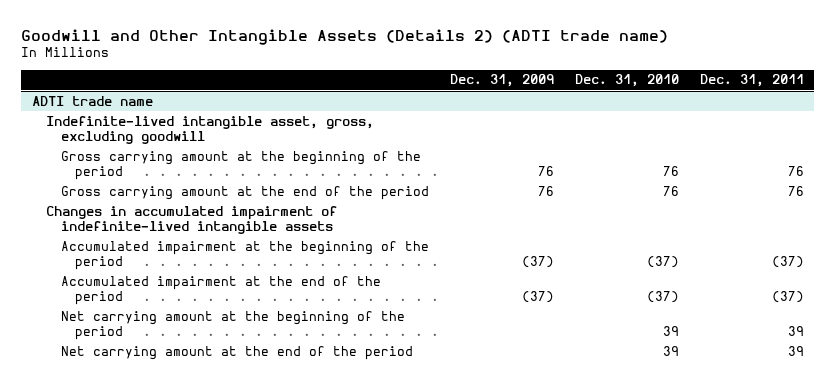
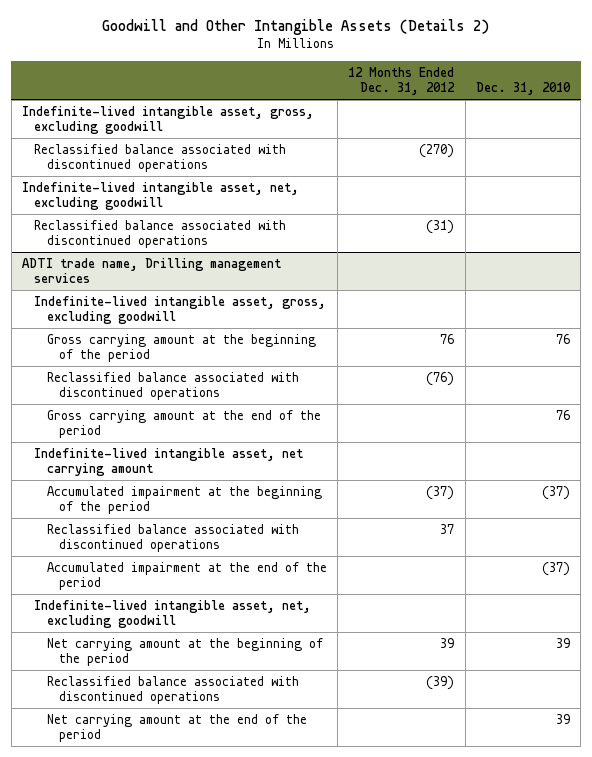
- Goodwill and Other Intangible Assets (Details 2) (ADTI trade name)
+ Goodwill and Other Intangible Assets (Details 2)
- | Dec. 31, 2009 | Dec. 31, 2010 | Dec. 31, 2011
+ | 12 Months Ended Dec. 31, 2012 | Dec. 31, 2010
- ADTI trade name
+ Indefinite-lived intangible asset, gross, excluding goodwill
+ Reclassified balance associated with discontinued operations | (270) |
+ Indefinite-lived intangible asset, net, excluding goodwill
+ Reclassified balance associated with discontinued operations | (31) |
+ ADTI trade name, Drilling management services
+ Reclassified balance associated with discontinued operations | (76) |
- Changes in accumulated impairment of indefinite-lived intangible assets
+ Indefinite-lived intangible asset, net carrying amount
+ Reclassified balance associated with discontinued operations | 37 |
+ Indefinite-lived intangible asset, net, excluding goodwill
+ Reclassified balance associated with discontinued operations | (39) |

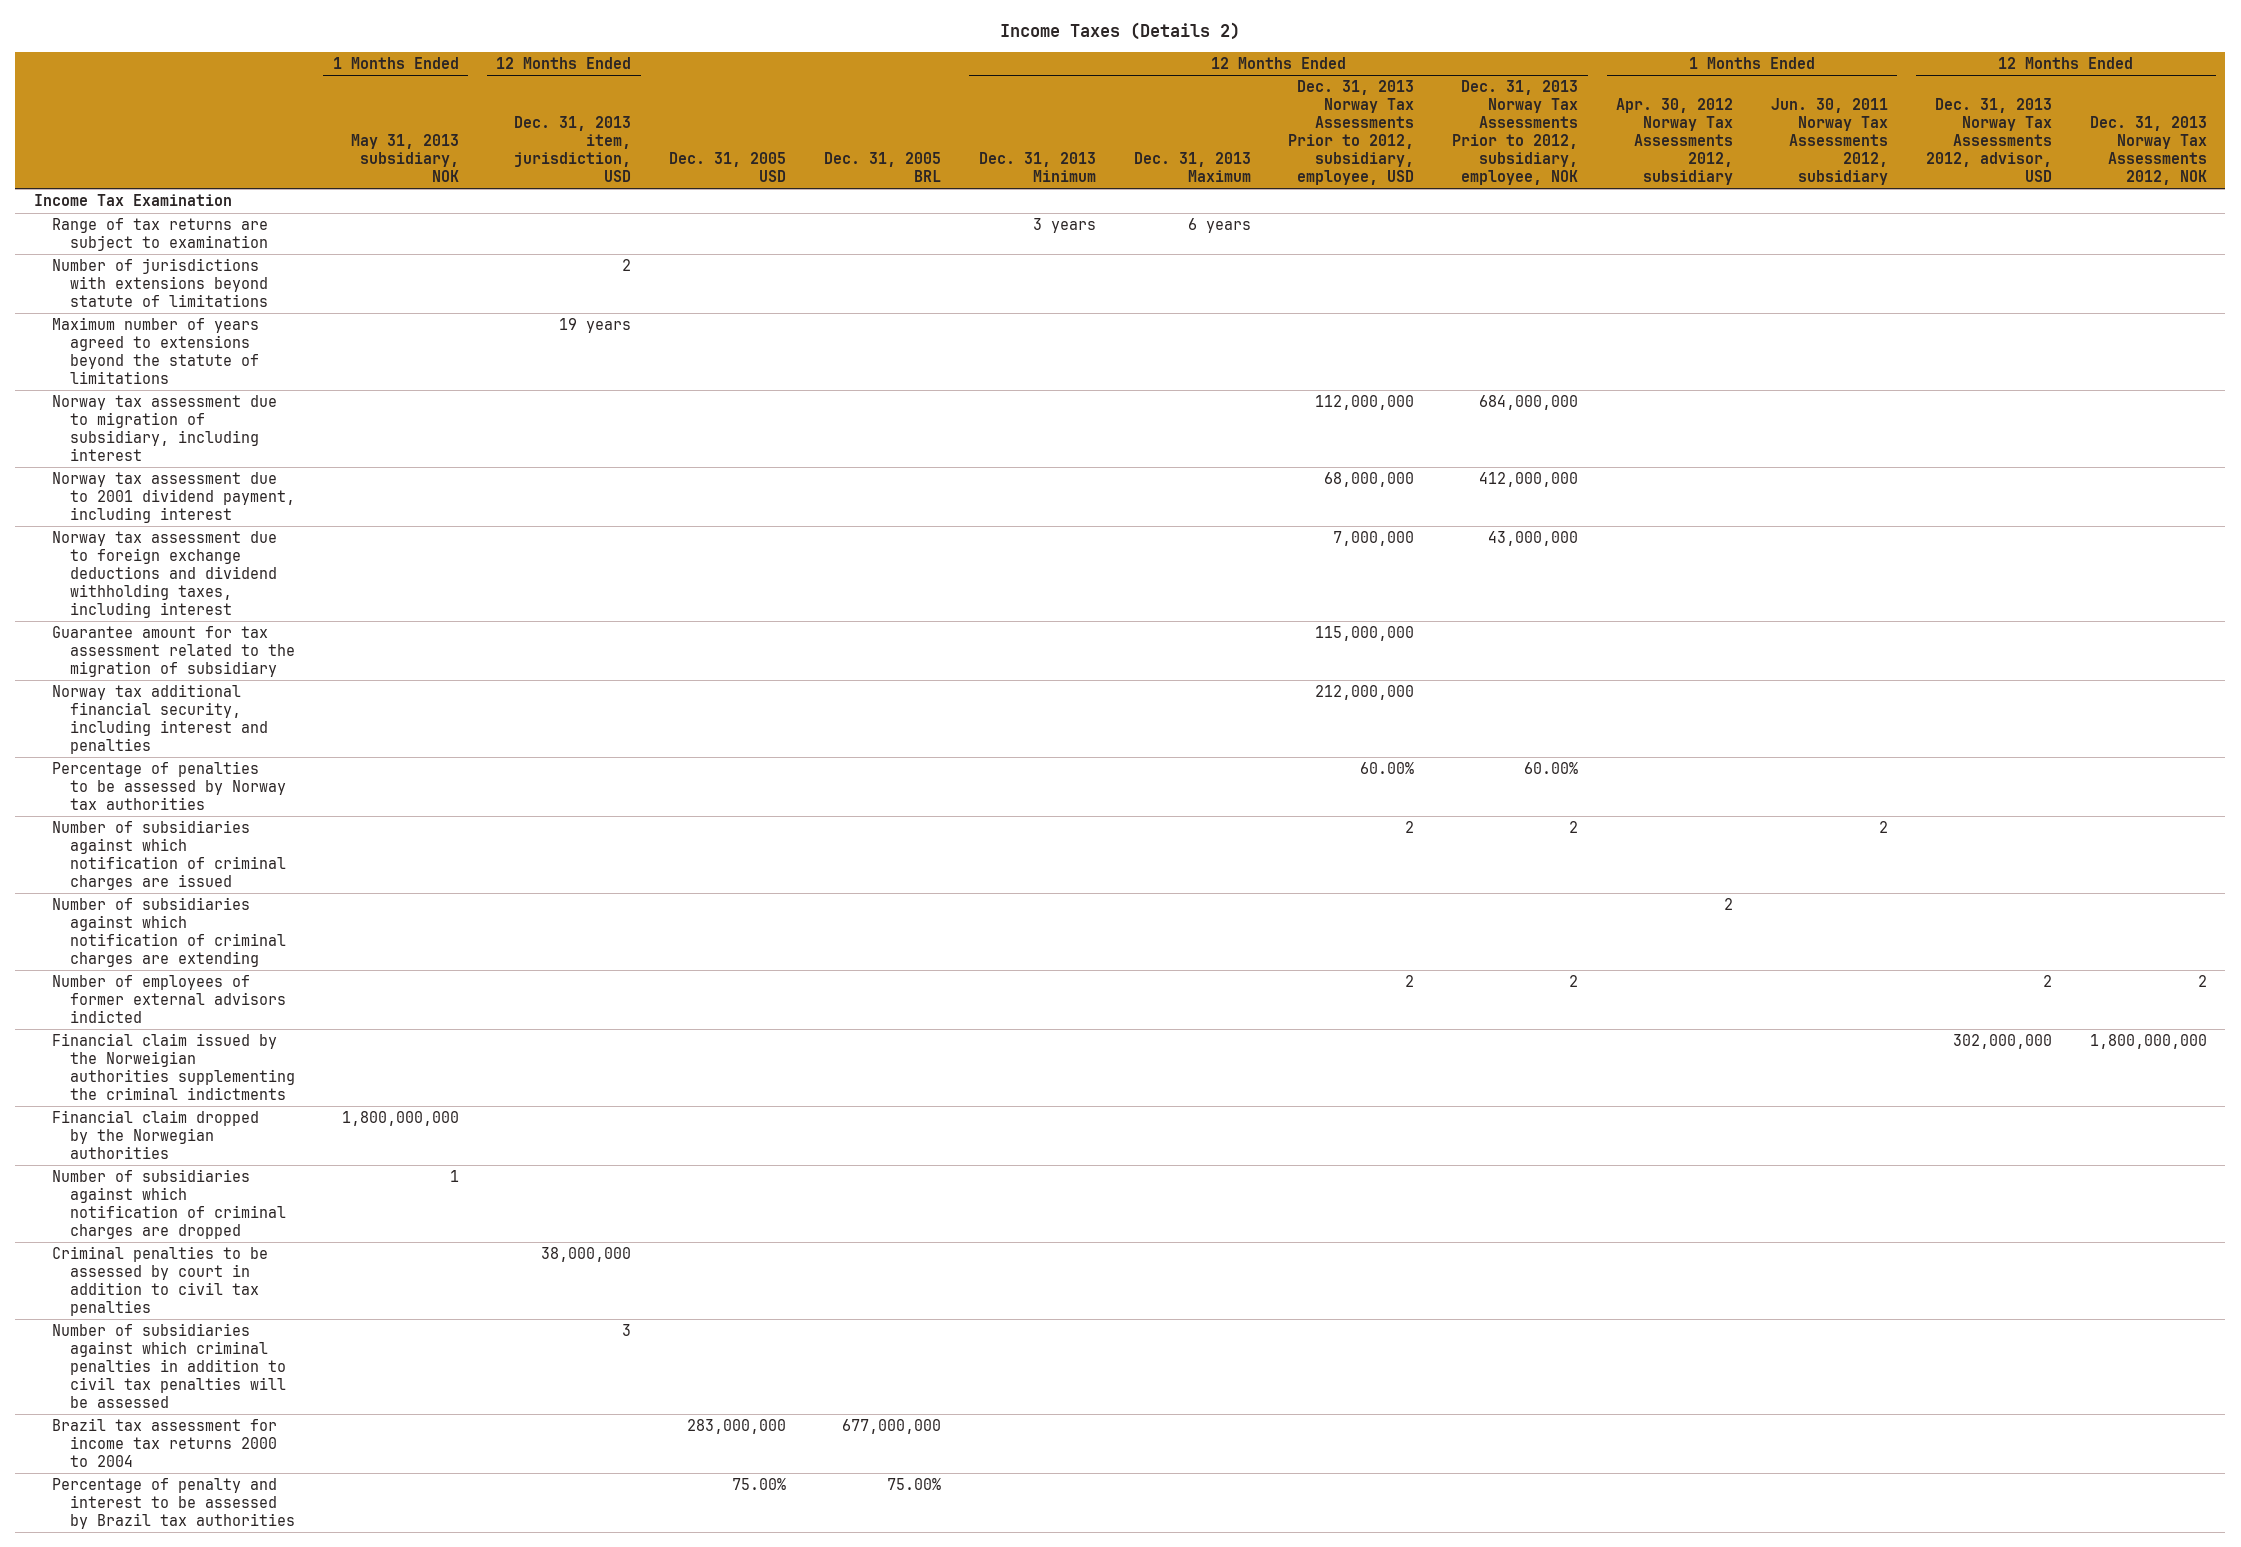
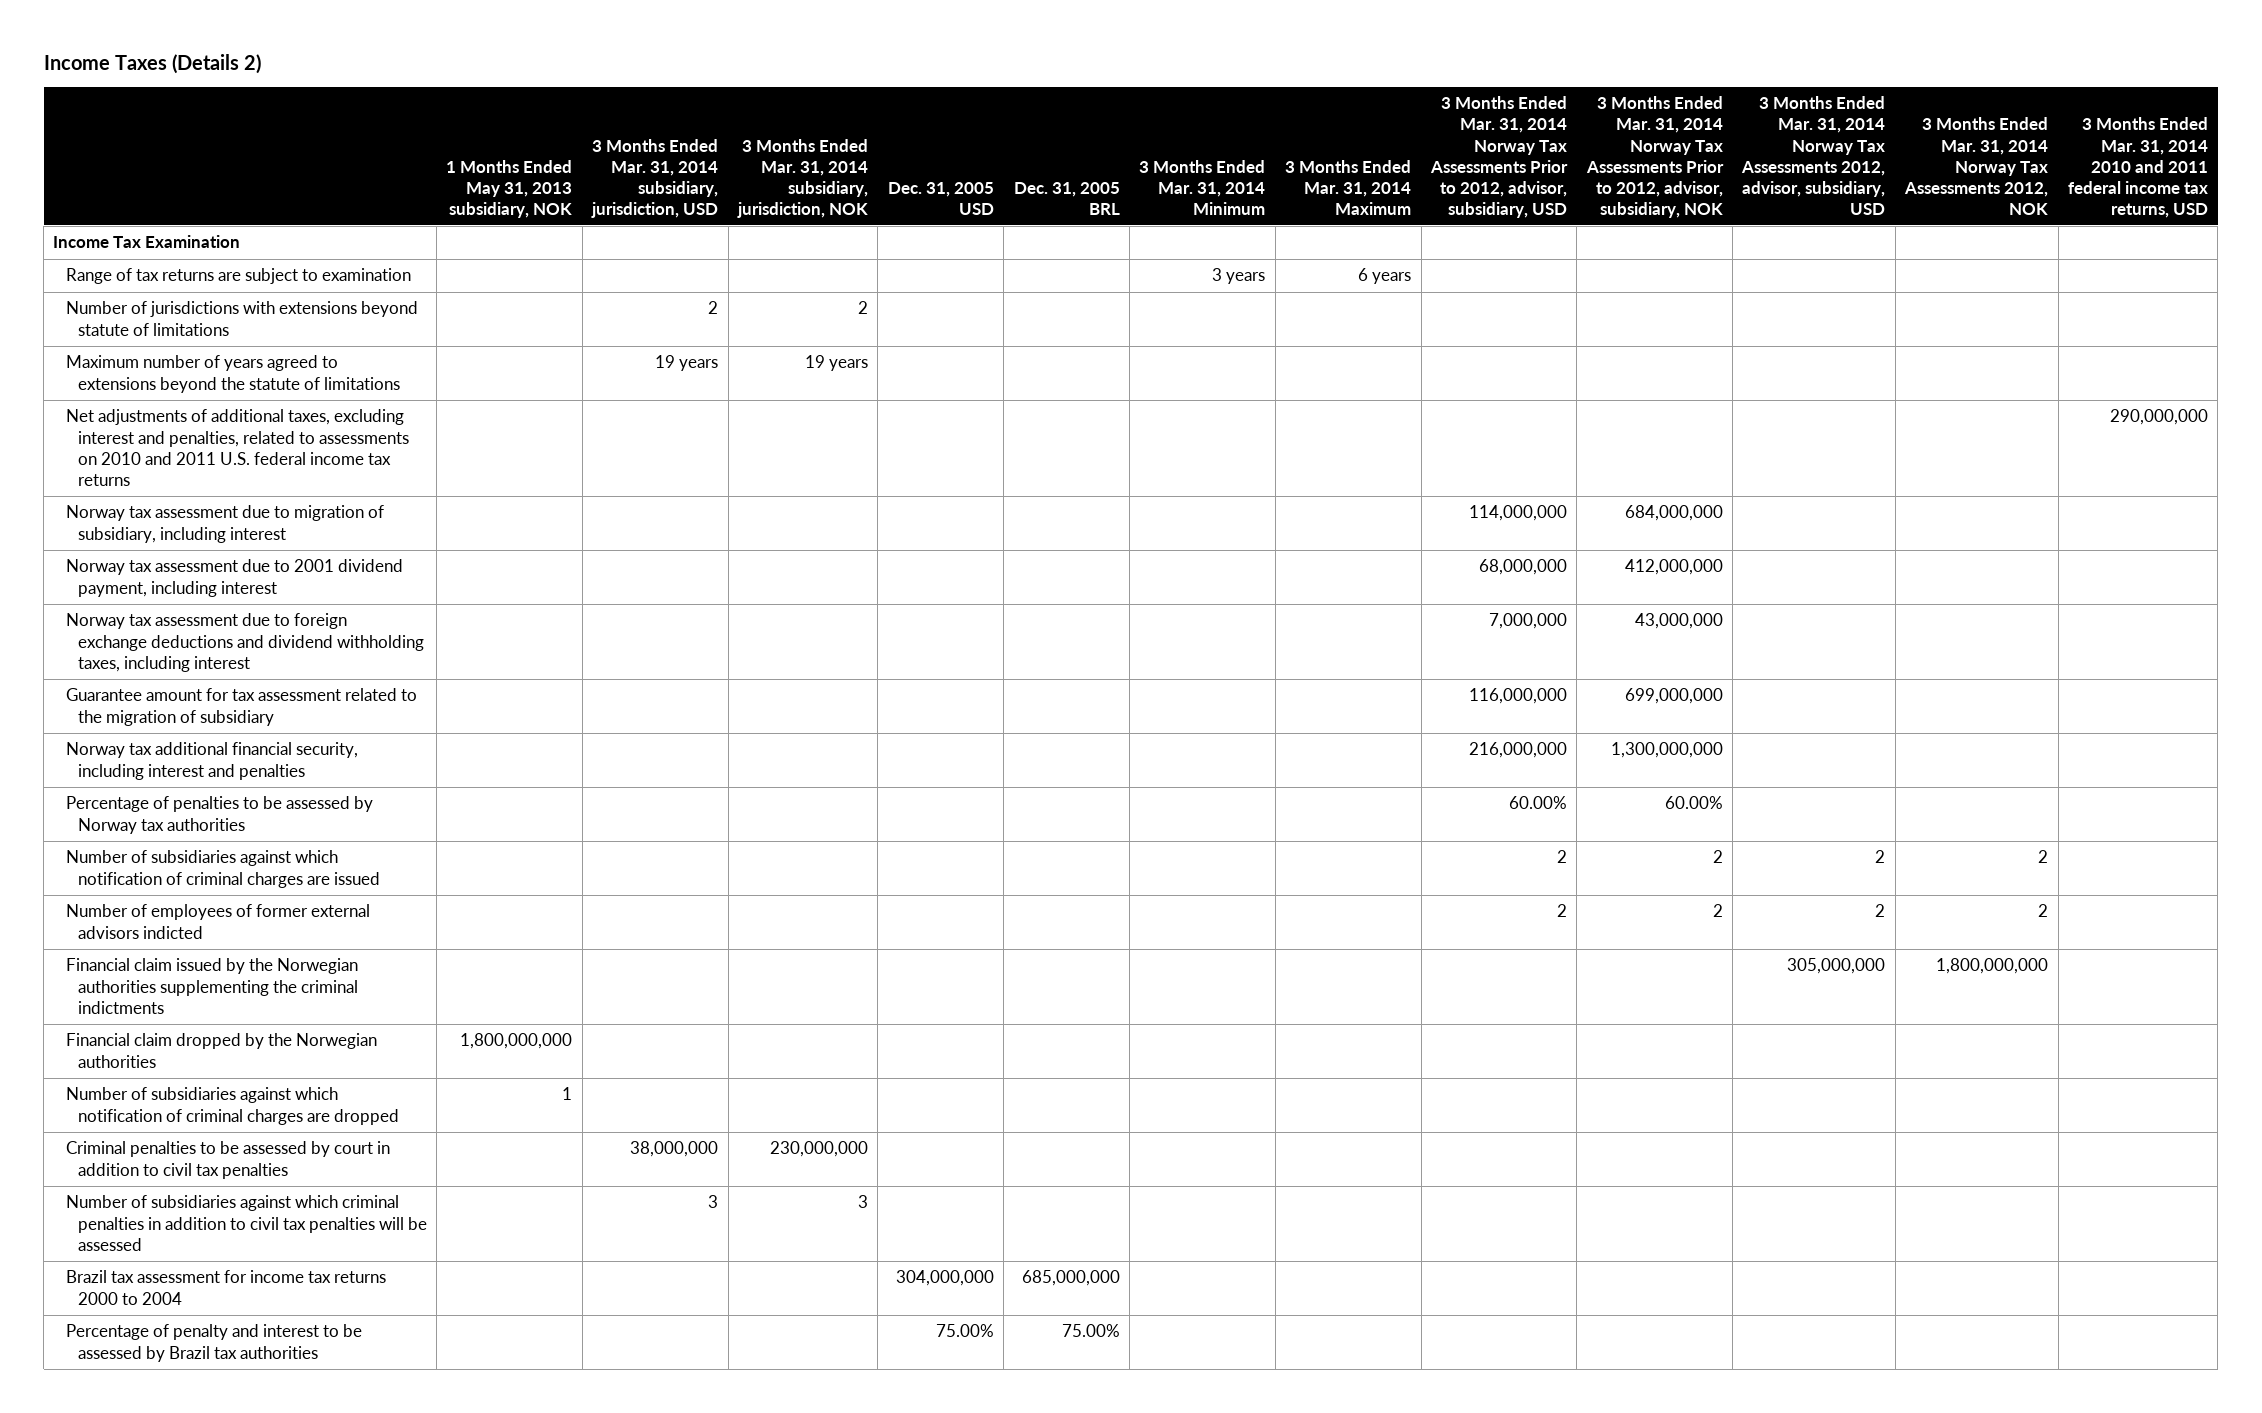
- | 1 Months Ended May 31, 2013 subsidiary, NOK | 12 Months Ended Dec. 31, 2013 item, jurisdiction, USD | Dec. 31, 2005 USD | Dec. 31, 2005 BRL | 12 Months Ended Dec. 31, 2013 Minimum | 12 Months Ended Dec. 31, 2013 Maximum | 12 Months Ended Dec. 31, 2013 Norway Tax Assessments Prior to 2012, subsidiary, employee, USD | 12 Months Ended Dec. 31, 2013 Norway Tax Assessments Prior to 2012, subsidiary, employee, NOK | 1 Months Ended Apr. 30, 2012 Norway Tax Assessments 2012, subsidiary | 1 Months Ended Jun. 30, 2011 Norway Tax Assessments 2012, subsidiary | 12 Months Ended Dec. 31, 2013 Norway Tax Assessments 2012, advisor, USD | 12 Months Ended Dec. 31, 2013 Norway Tax Assessments 2012, NOK
+ | 1 Months Ended May 31, 2013 subsidiary, NOK | 3 Months Ended Mar. 31, 2014 subsidiary, jurisdiction, USD | 3 Months Ended Mar. 31, 2014 subsidiary, jurisdiction, NOK | Dec. 31, 2005 USD | Dec. 31, 2005 BRL | 3 Months Ended Mar. 31, 2014 Minimum | 3 Months Ended Mar. 31, 2014 Maximum | 3 Months Ended Mar. 31, 2014 Norway Tax Assessments Prior to 2012, advisor, subsidiary, USD | 3 Months Ended Mar. 31, 2014 Norway Tax Assessments Prior to 2012, advisor, subsidiary, NOK | 3 Months Ended Mar. 31, 2014 Norway Tax Assessments 2012, advisor, subsidiary, USD | 3 Months Ended Mar. 31, 2014 Norway Tax Assessments 2012, NOK | 3 Months Ended Mar. 31, 2014 2010 and 2011 federal income tax returns, USD
+ Net adjustments of additional taxes, excluding interest and penalties, related to assessments on 2010 and 2011 U.S. federal income tax returns | | | | | | | | | | | | 290,000,000
- Number of subsidiaries against which notification of criminal charges are extending | | | | | | | | | 2 | | |
- Financial claim issued by the Norweigian authorities supplementing the criminal indictments | | | | | | | | | | | 302,000,000 | 1,800,000,000
+ Financial claim issued by the Norwegian authorities supplementing the criminal indictments | | | | | | | | | | 305,000,000 | 1,800,000,000 |
- Brazil tax assessment for income tax returns 2000 to 2004 | | | 283,000,000 | 677,000,000 | | | | | | | |
+ Brazil tax assessment for income tax returns 2000 to 2004 | | | | 304,000,000 | 685,000,000 | | | | | | |

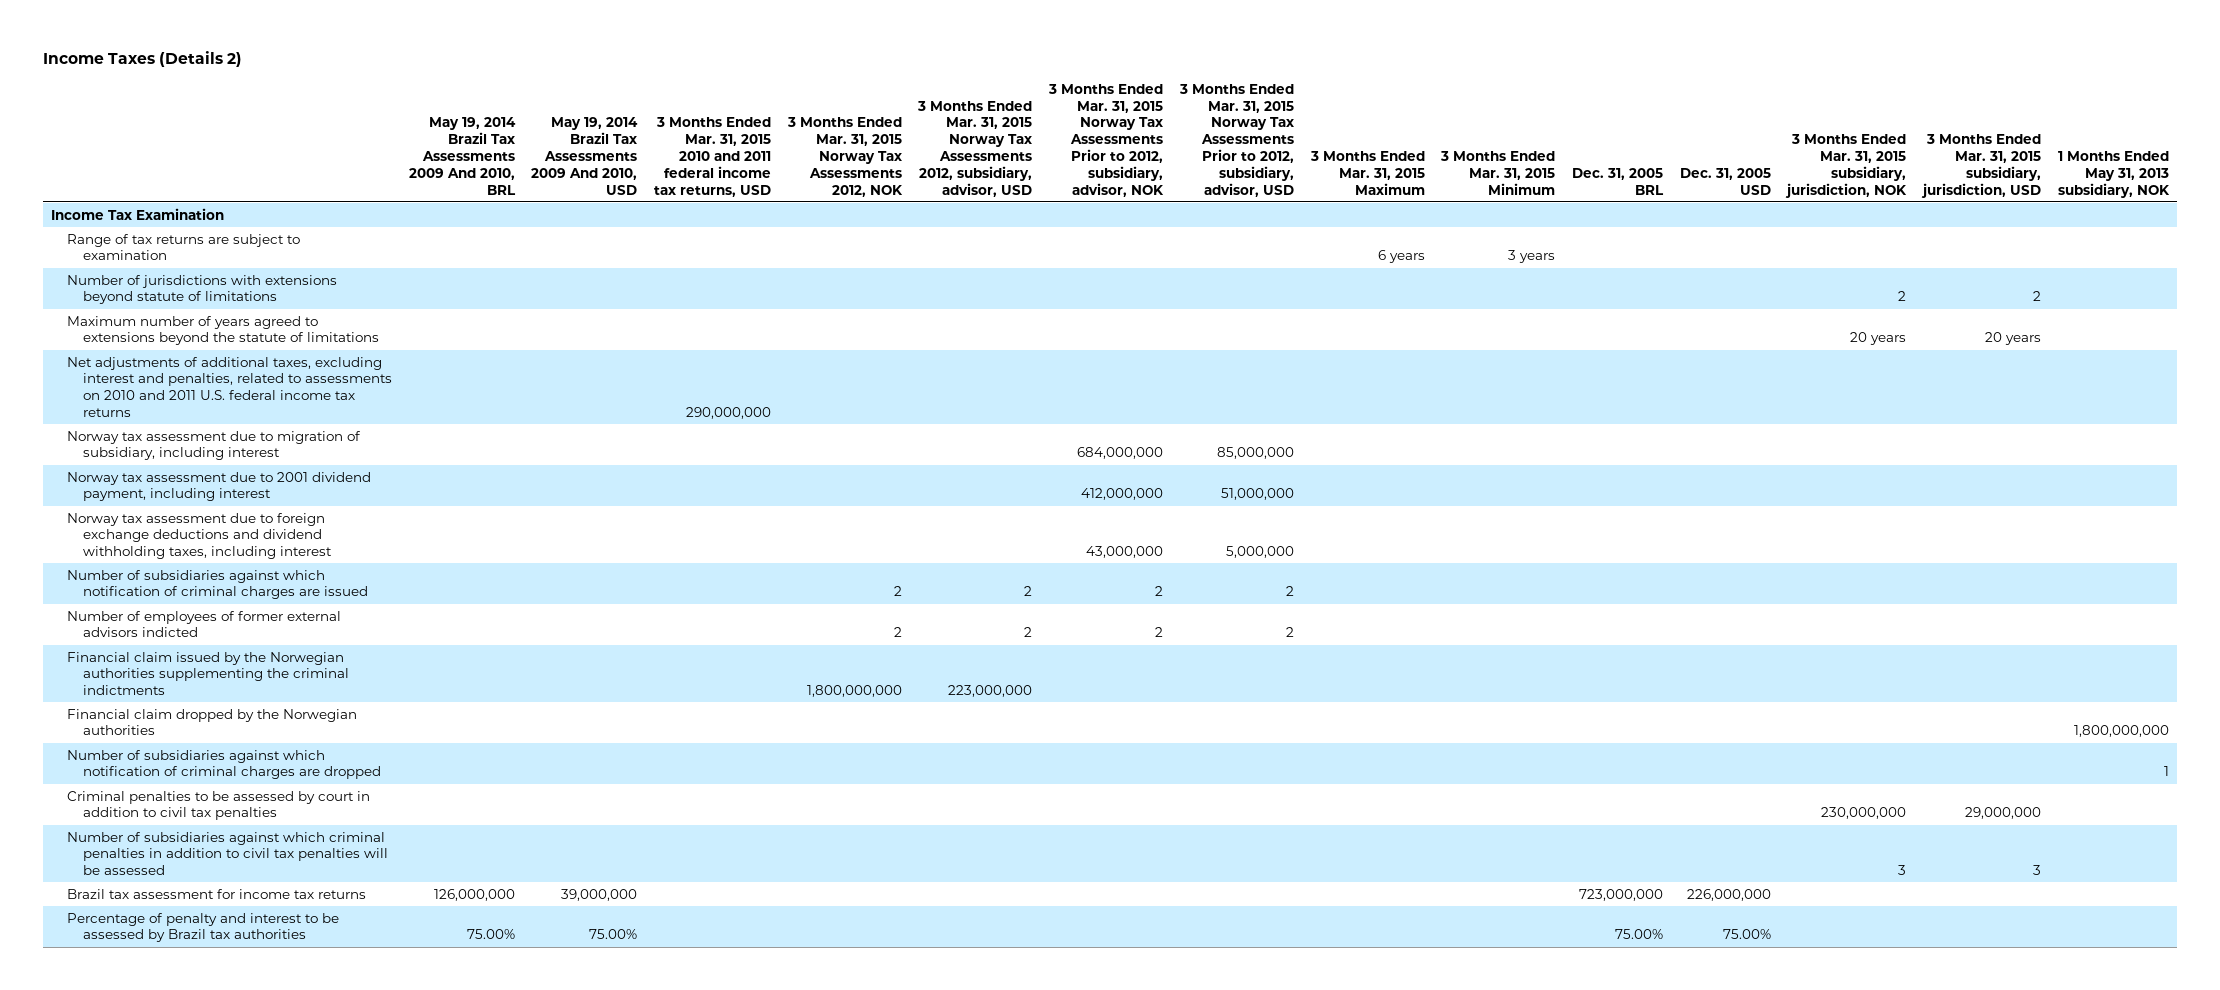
- | 1 Months Ended May 31, 2013 subsidiary, NOK | 3 Months Ended Mar. 31, 2014 subsidiary, jurisdiction, USD | 3 Months Ended Mar. 31, 2014 subsidiary, jurisdiction, NOK | Dec. 31, 2005 USD | Dec. 31, 2005 BRL | 3 Months Ended Mar. 31, 2014 Minimum | 3 Months Ended Mar. 31, 2014 Maximum | 3 Months Ended Mar. 31, 2014 Norway Tax Assessments Prior to 2012, advisor, subsidiary, USD | 3 Months Ended Mar. 31, 2014 Norway Tax Assessments Prior to 2012, advisor, subsidiary, NOK | 3 Months Ended Mar. 31, 2014 Norway Tax Assessments 2012, advisor, subsidiary, USD | 3 Months Ended Mar. 31, 2014 Norway Tax Assessments 2012, NOK | 3 Months Ended Mar. 31, 2014 2010 and 2011 federal income tax returns, USD
+ | May 19, 2014 Brazil Tax Assessments 2009 And 2010, BRL | May 19, 2014 Brazil Tax Assessments 2009 And 2010, USD | 3 Months Ended Mar. 31, 2015 2010 and 2011 federal income tax returns, USD | 3 Months Ended Mar. 31, 2015 Norway Tax Assessments 2012, NOK | 3 Months Ended Mar. 31, 2015 Norway Tax Assessments 2012, subsidiary, advisor, USD | 3 Months Ended Mar. 31, 2015 Norway Tax Assessments Prior to 2012, subsidiary, advisor, NOK | 3 Months Ended Mar. 31, 2015 Norway Tax Assessments Prior to 2012, subsidiary, advisor, USD | 3 Months Ended Mar. 31, 2015 Maximum | 3 Months Ended Mar. 31, 2015 Minimum | Dec. 31, 2005 BRL | Dec. 31, 2005 USD | 3 Months Ended Mar. 31, 2015 subsidiary, jurisdiction, NOK | 3 Months Ended Mar. 31, 2015 subsidiary, jurisdiction, USD | 1 Months Ended May 31, 2013 subsidiary, NOK
- Guarantee amount for tax assessment related to the migration of subsidiary | | | | | | | | 116,000,000 | 699,000,000 | | |
- Norway tax additional financial security, including interest and penalties | | | | | | | | 216,000,000 | 1,300,000,000 | | |
- Percentage of penalties to be assessed by Norway tax authorities | | | | | | | | 60.00% | 60.00% | | |
- Brazil tax assessment for income tax returns 2000 to 2004 | | | | 304,000,000 | 685,000,000 | | | | | | |
+ Brazil tax assessment for income tax returns | 126,000,000 | 39,000,000 | | | | | | | | 723,000,000 | 226,000,000 | | |

